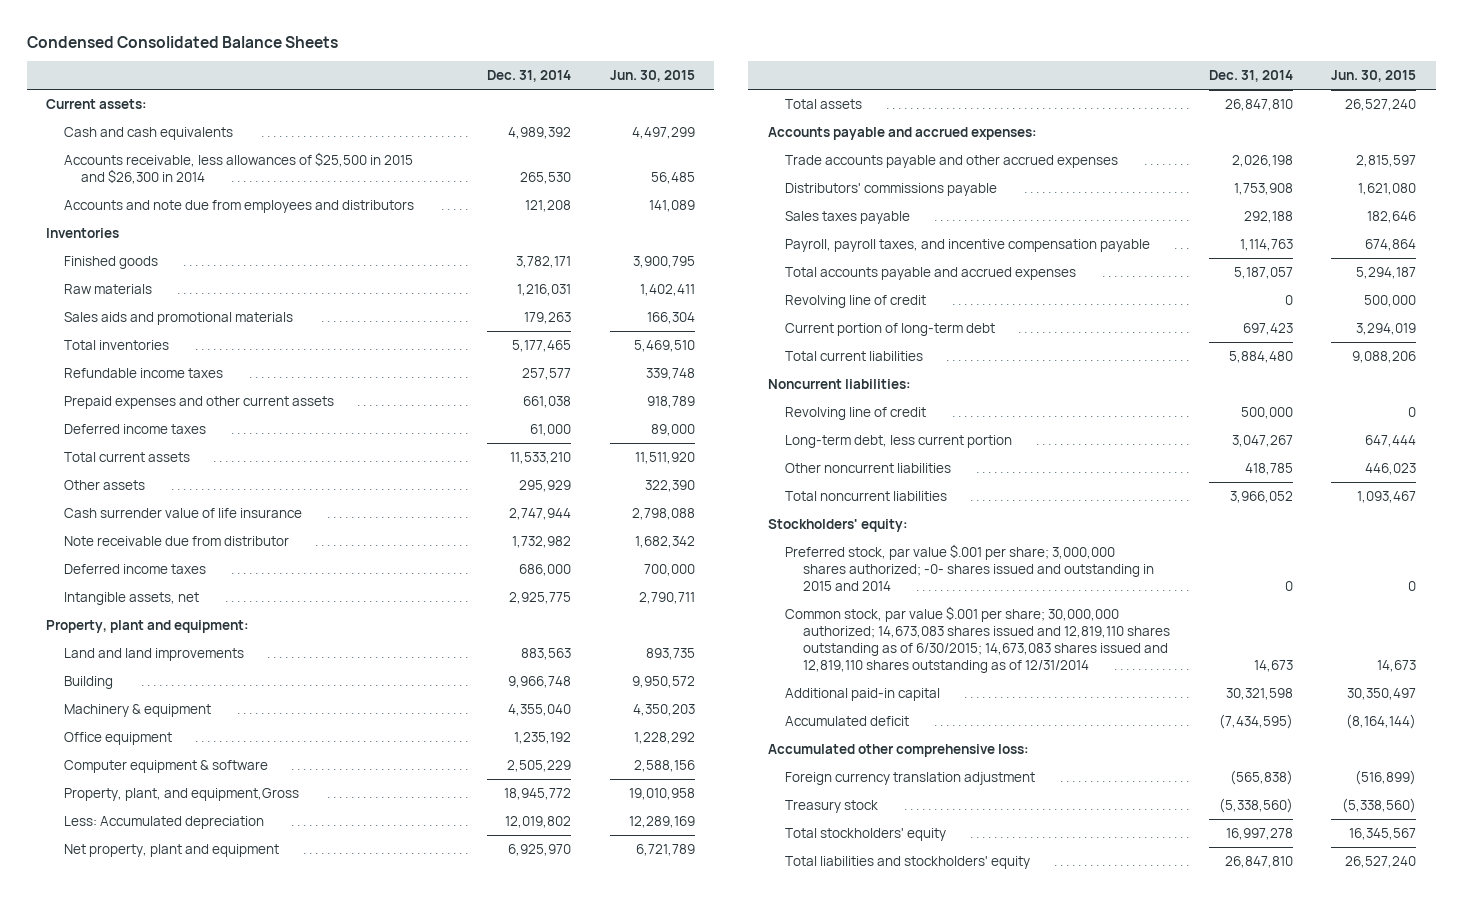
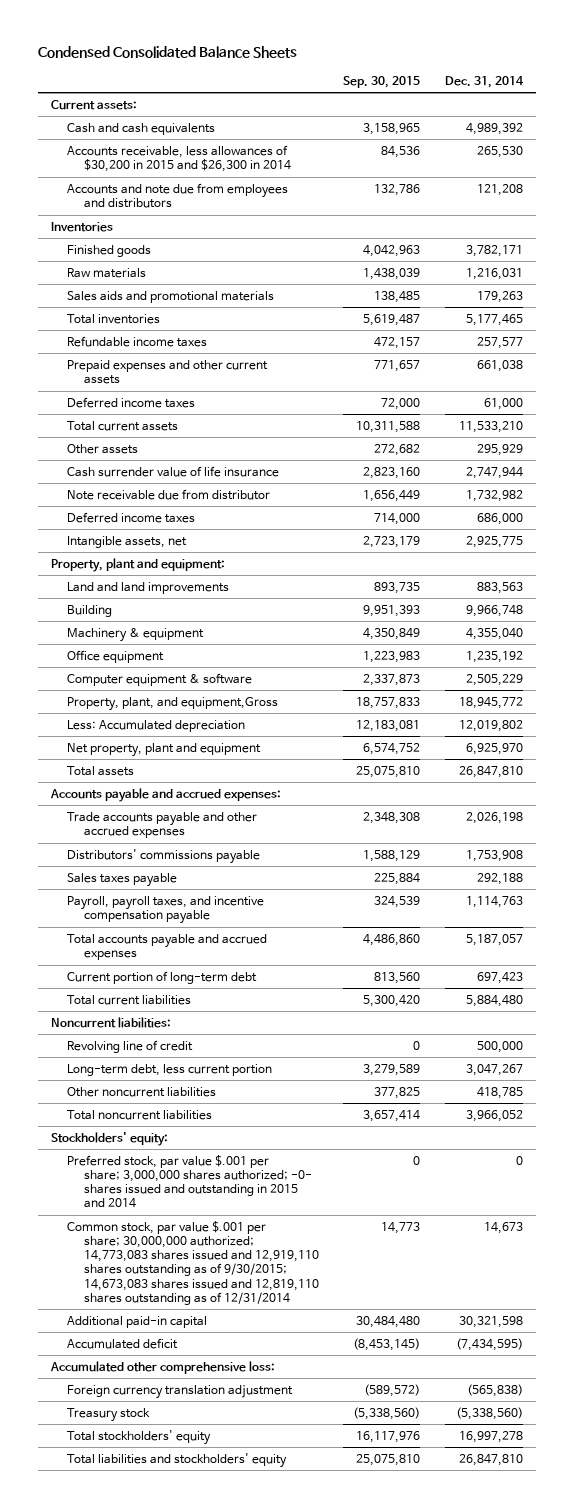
- | Dec. 31, 2014 | Jun. 30, 2015
+ | Sep. 30, 2015 | Dec. 31, 2014
- Accounts receivable, less allowances of $25,500 in 2015 and $26,300 in 2014 | 265,530 | 56,485
+ Accounts receivable, less allowances of $30,200 in 2015 and $26,300 in 2014 | 84,536 | 265,530
- Revolving line of credit | 0 | 500,000
- Common stock, par value $.001 per share; 30,000,000 authorized; 14,673,083 shares issued and 12,819,110 shares outstanding as of 6/30/2015; 14,673,083 shares issued and 12,819,110 shares outstanding as of 12/31/2014 | 14,673 | 14,673
+ Common stock, par value $.001 per share; 30,000,000 authorized; 14,773,083 shares issued and 12,919,110 shares outstanding as of 9/30/2015; 14,673,083 shares issued and 12,819,110 shares outstanding as of 12/31/2014 | 14,773 | 14,673

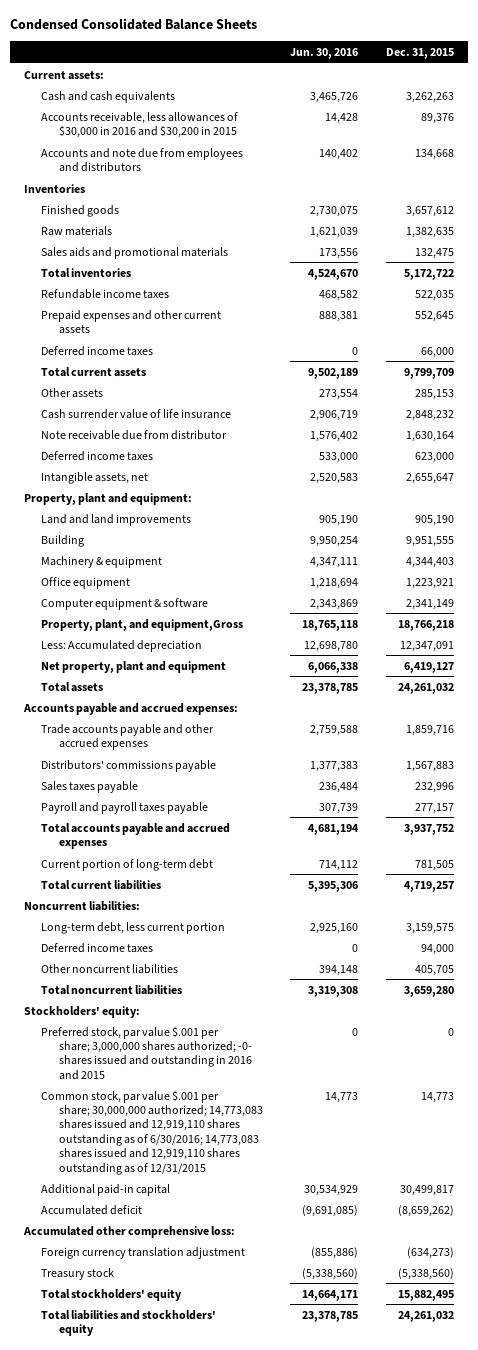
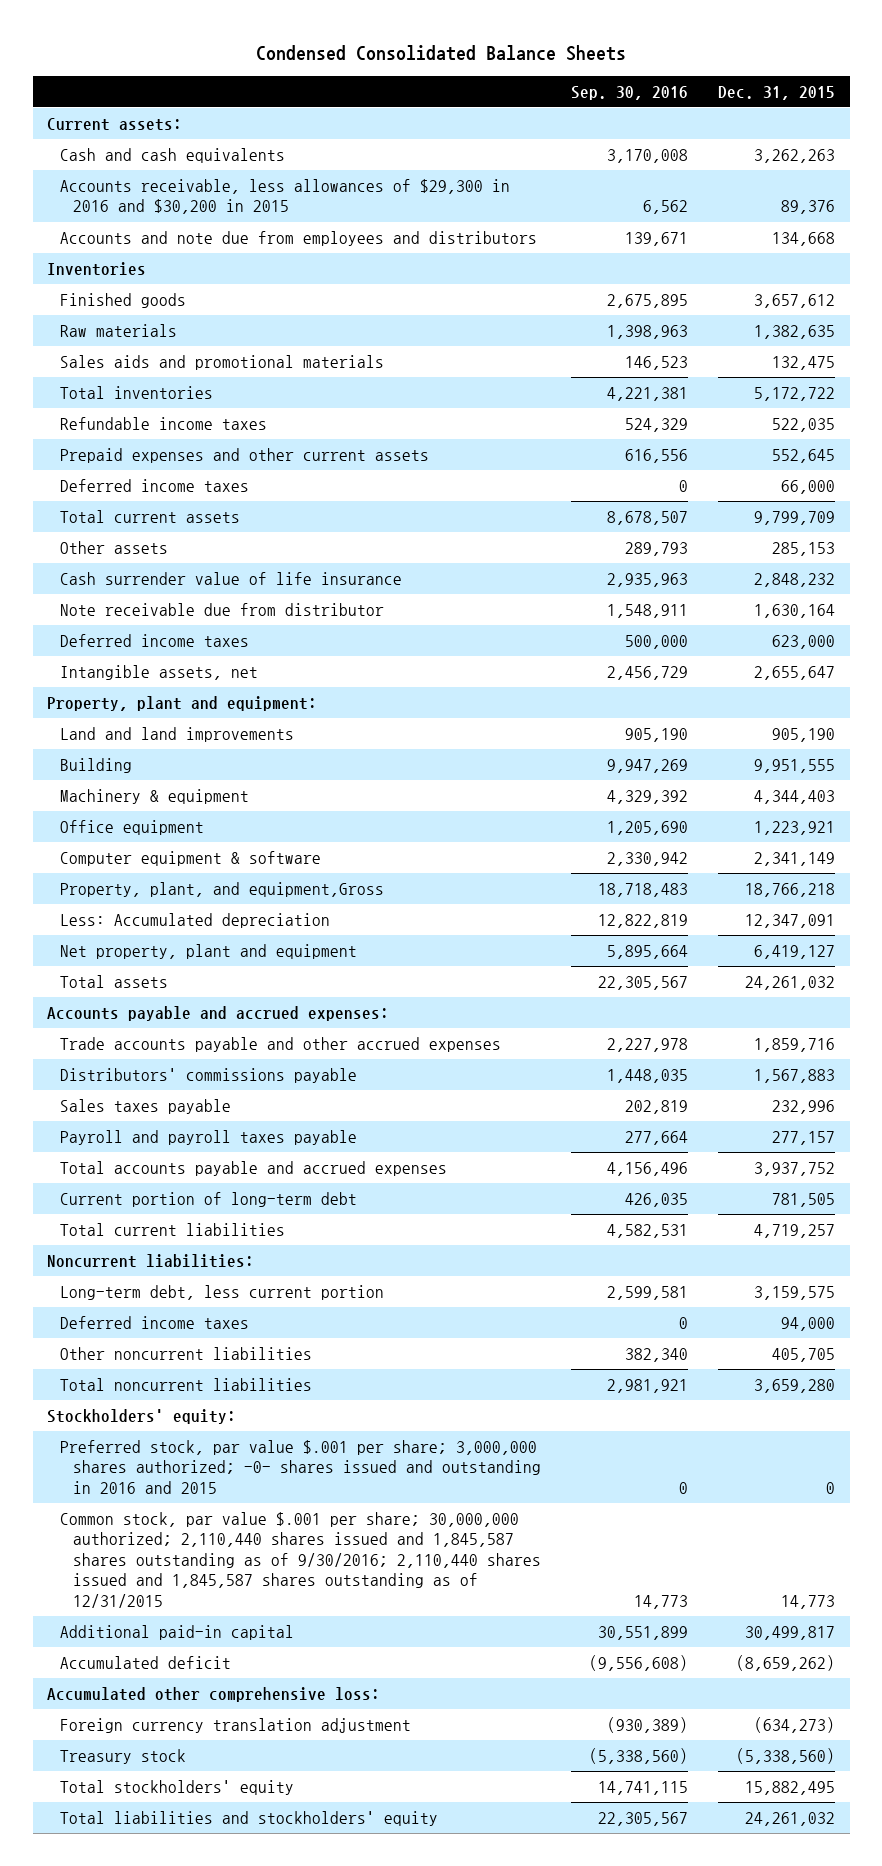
- | Jun. 30, 2016 | Dec. 31, 2015
+ | Sep. 30, 2016 | Dec. 31, 2015
- Accounts receivable, less allowances of $30,000 in 2016 and $30,200 in 2015 | 14,428 | 89,376
+ Accounts receivable, less allowances of $29,300 in 2016 and $30,200 in 2015 | 6,562 | 89,376
- Common stock, par value $.001 per share; 30,000,000 authorized; 14,773,083 shares issued and 12,919,110 shares outstanding as of 6/30/2016; 14,773,083 shares issued and 12,919,110 shares outstanding as of 12/31/2015 | 14,773 | 14,773
+ Common stock, par value $.001 per share; 30,000,000 authorized; 2,110,440 shares issued and 1,845,587 shares outstanding as of 9/30/2016; 2,110,440 shares issued and 1,845,587 shares outstanding as of 12/31/2015 | 14,773 | 14,773

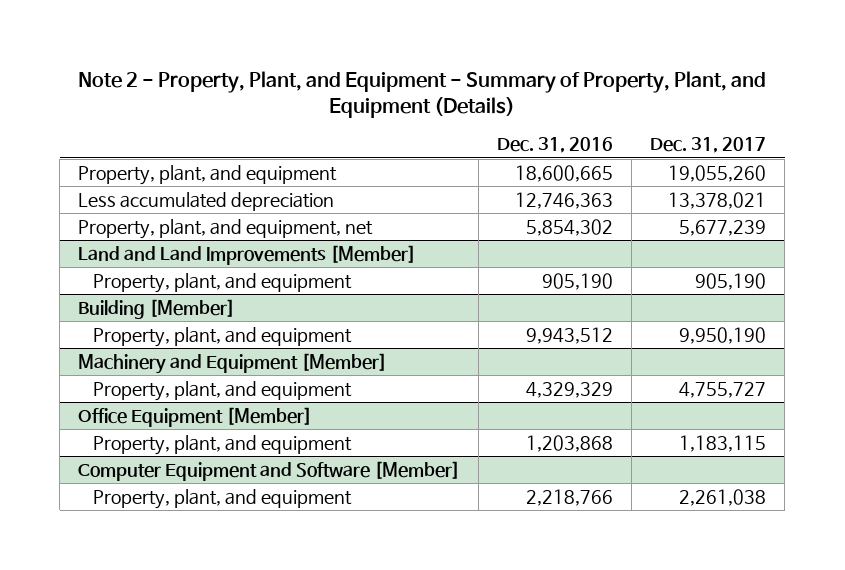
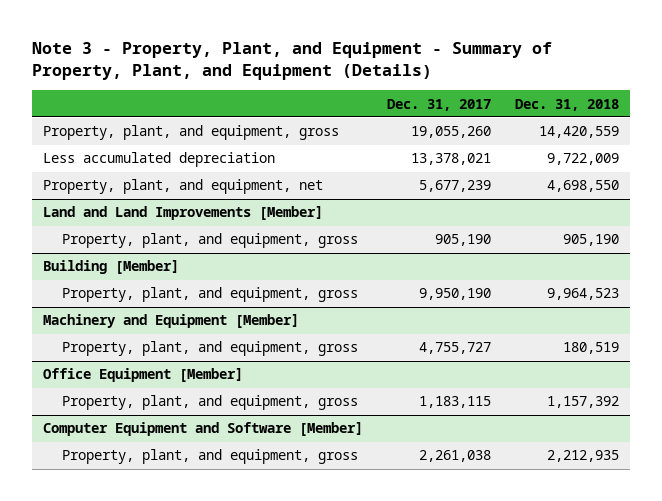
- Note 2 - Property, Plant, and Equipment - Summary of Property, Plant, and Equipment (Details)
+ Note 3 - Property, Plant, and Equipment - Summary of Property, Plant, and Equipment (Details)
- | Dec. 31, 2016 | Dec. 31, 2017
+ | Dec. 31, 2017 | Dec. 31, 2018
- Property, plant, and equipment | 18,600,665 | 19,055,260
+ Property, plant, and equipment, gross | 19,055,260 | 14,420,559
@ Land and Land Improvements [Member]
- Property, plant, and equipment | 905,190 | 905,190
+ Property, plant, and equipment, gross | 905,190 | 905,190
@ Building [Member]
- Property, plant, and equipment | 9,943,512 | 9,950,190
+ Property, plant, and equipment, gross | 9,950,190 | 9,964,523
@ Machinery and Equipment [Member]
- Property, plant, and equipment | 4,329,329 | 4,755,727
+ Property, plant, and equipment, gross | 4,755,727 | 180,519
@ Office Equipment [Member]
- Property, plant, and equipment | 1,203,868 | 1,183,115
+ Property, plant, and equipment, gross | 1,183,115 | 1,157,392
@ Computer Equipment and Software [Member]
- Property, plant, and equipment | 2,218,766 | 2,261,038
+ Property, plant, and equipment, gross | 2,261,038 | 2,212,935

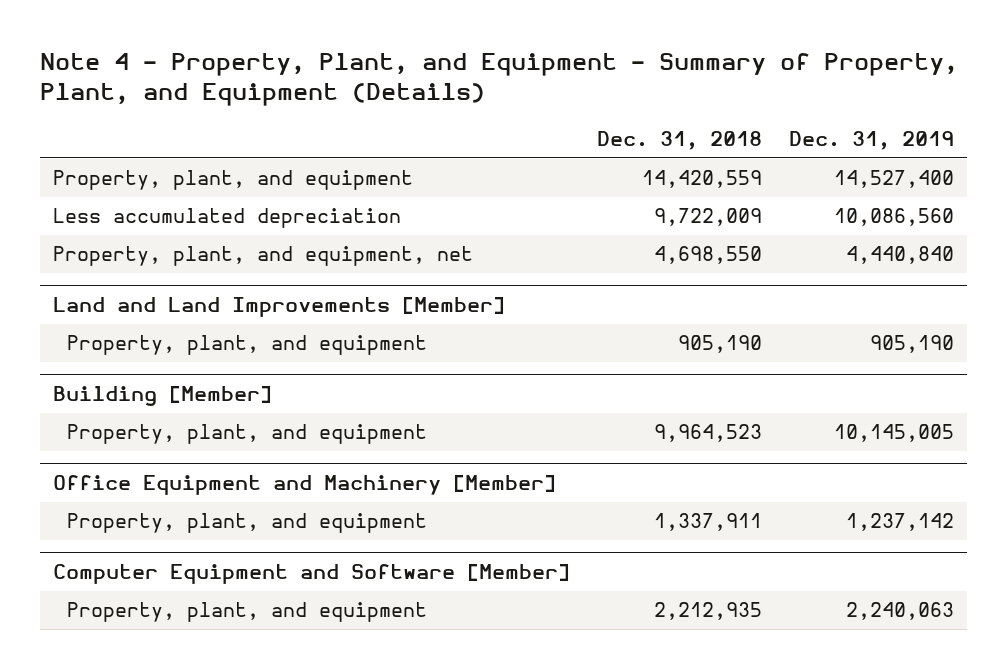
- Note 3 - Property, Plant, and Equipment - Summary of Property, Plant, and Equipment (Details)
+ Note 4 - Property, Plant, and Equipment - Summary of Property, Plant, and Equipment (Details)
- | Dec. 31, 2017 | Dec. 31, 2018
+ | Dec. 31, 2018 | Dec. 31, 2019
- Property, plant, and equipment, gross | 19,055,260 | 14,420,559
+ Property, plant, and equipment | 14,420,559 | 14,527,400
@ Land and Land Improvements [Member]
- Property, plant, and equipment, gross | 905,190 | 905,190
+ Property, plant, and equipment | 905,190 | 905,190
@ Building [Member]
- Property, plant, and equipment, gross | 9,950,190 | 9,964,523
- Machinery and Equipment [Member]
- Property, plant, and equipment, gross | 4,755,727 | 180,519
- Office Equipment [Member]
- Property, plant, and equipment, gross | 1,183,115 | 1,157,392
@ Building [Member]
+ Property, plant, and equipment | 9,964,523 | 10,145,005
+ Office Equipment and Machinery [Member]
+ Property, plant, and equipment | 1,337,911 | 1,237,142
@ Computer Equipment and Software [Member]
- Property, plant, and equipment, gross | 2,261,038 | 2,212,935
+ Property, plant, and equipment | 2,212,935 | 2,240,063

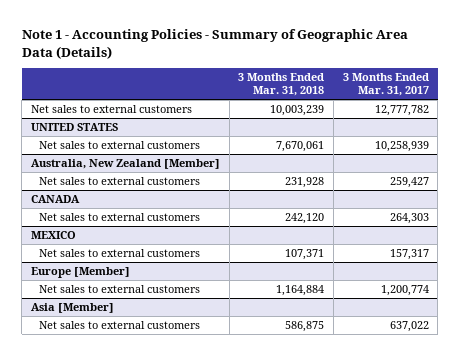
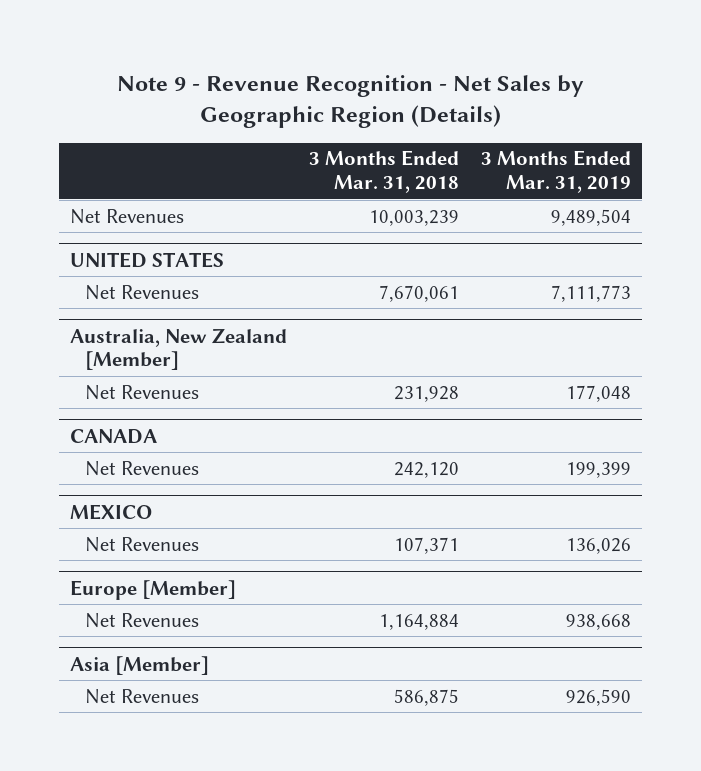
- Note 1 - Accounting Policies - Summary of Geographic Area Data (Details)
+ Note 9 - Revenue Recognition - Net Sales by Geographic Region (Details)
- | 3 Months Ended Mar. 31, 2018 | 3 Months Ended Mar. 31, 2017
+ | 3 Months Ended Mar. 31, 2018 | 3 Months Ended Mar. 31, 2019
- Net sales to external customers | 10,003,239 | 12,777,782
+ Net Revenues | 10,003,239 | 9,489,504
@ UNITED STATES
- Net sales to external customers | 7,670,061 | 10,258,939
+ Net Revenues | 7,670,061 | 7,111,773
@ Australia, New Zealand [Member]
- Net sales to external customers | 231,928 | 259,427
+ Net Revenues | 231,928 | 177,048
@ CANADA
- Net sales to external customers | 242,120 | 264,303
+ Net Revenues | 242,120 | 199,399
@ MEXICO
- Net sales to external customers | 107,371 | 157,317
+ Net Revenues | 107,371 | 136,026
@ Europe [Member]
- Net sales to external customers | 1,164,884 | 1,200,774
+ Net Revenues | 1,164,884 | 938,668
@ Asia [Member]
- Net sales to external customers | 586,875 | 637,022
+ Net Revenues | 586,875 | 926,590

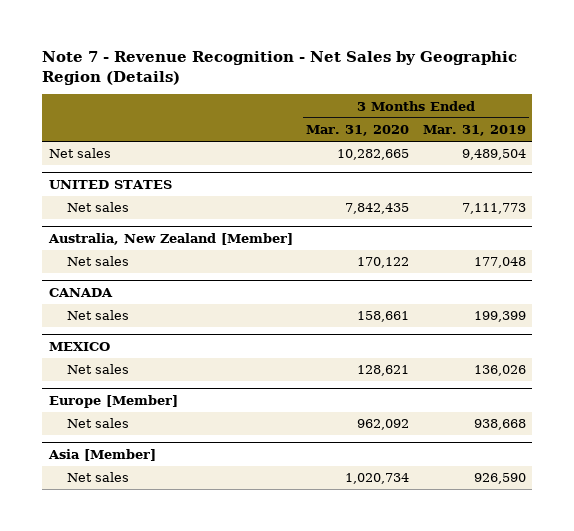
- Note 9 - Revenue Recognition - Net Sales by Geographic Region (Details)
+ Note 7 - Revenue Recognition - Net Sales by Geographic Region (Details)
- | 3 Months Ended Mar. 31, 2018 | 3 Months Ended Mar. 31, 2019
+ | 3 Months Ended Mar. 31, 2020 | 3 Months Ended Mar. 31, 2019
- Net Revenues | 10,003,239 | 9,489,504
+ Net sales | 10,282,665 | 9,489,504
@ UNITED STATES
- Net Revenues | 7,670,061 | 7,111,773
+ Net sales | 7,842,435 | 7,111,773
@ Australia, New Zealand [Member]
- Net Revenues | 231,928 | 177,048
+ Net sales | 170,122 | 177,048
@ CANADA
- Net Revenues | 242,120 | 199,399
+ Net sales | 158,661 | 199,399
@ MEXICO
- Net Revenues | 107,371 | 136,026
+ Net sales | 128,621 | 136,026
@ Europe [Member]
- Net Revenues | 1,164,884 | 938,668
+ Net sales | 962,092 | 938,668
@ Asia [Member]
- Net Revenues | 586,875 | 926,590
+ Net sales | 1,020,734 | 926,590

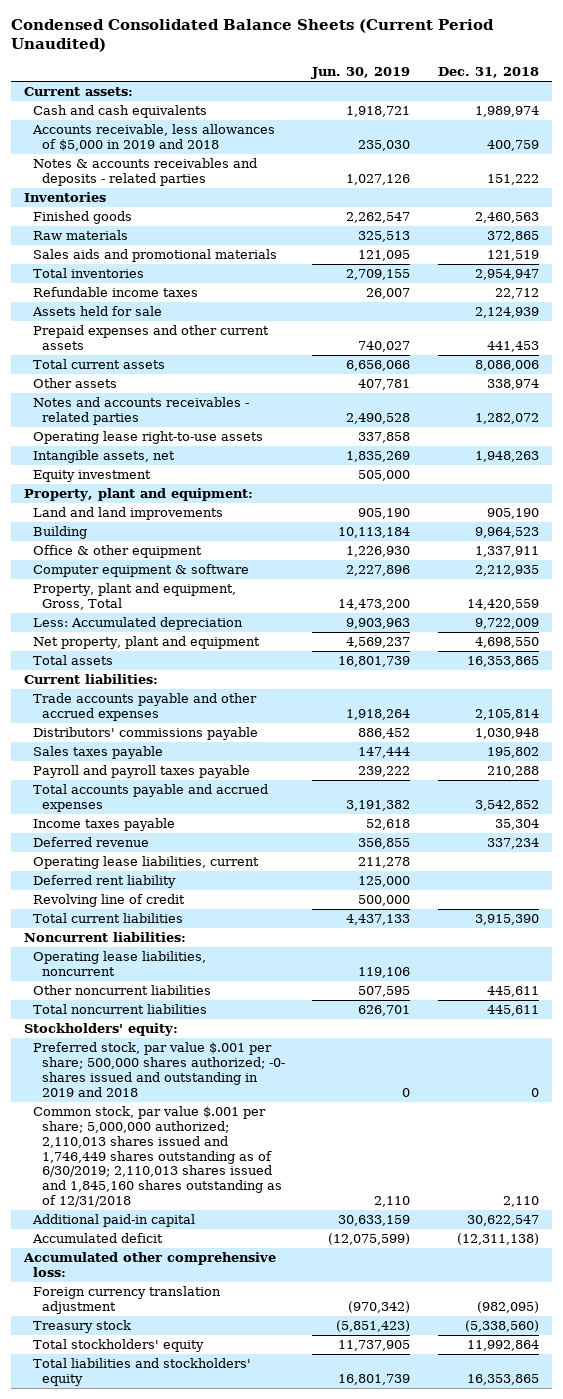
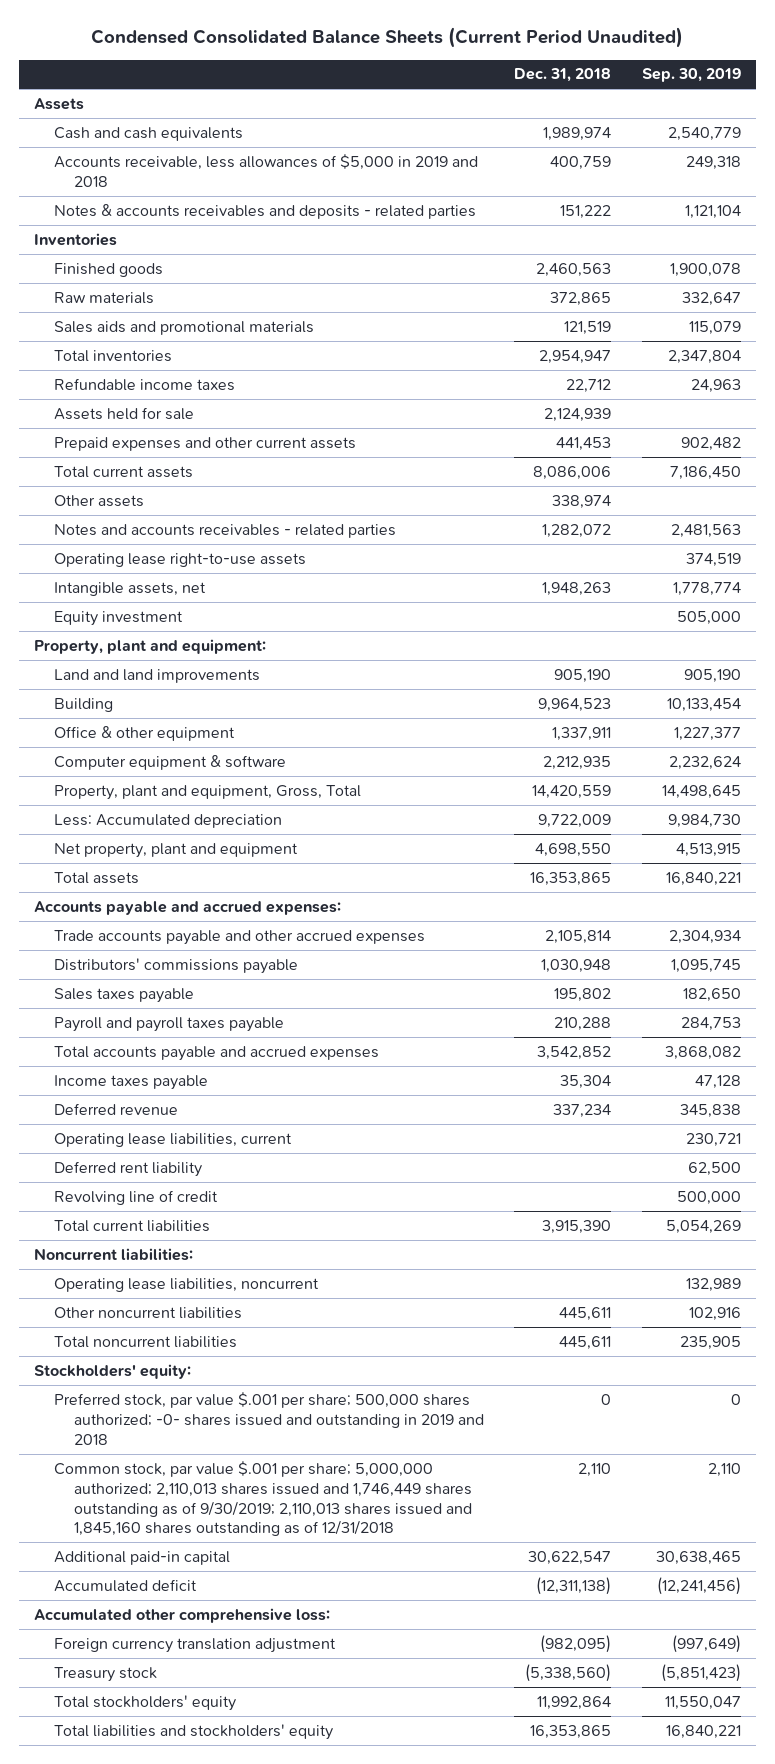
- | Jun. 30, 2019 | Dec. 31, 2018
+ | Dec. 31, 2018 | Sep. 30, 2019
- Current assets:
+ Assets
- Current liabilities:
+ Accounts payable and accrued expenses:
- Common stock, par value $.001 per share; 5,000,000 authorized; 2,110,013 shares issued and 1,746,449 shares outstanding as of 6/30/2019; 2,110,013 shares issued and 1,845,160 shares outstanding as of 12/31/2018 | 2,110 | 2,110
+ Common stock, par value $.001 per share; 5,000,000 authorized; 2,110,013 shares issued and 1,746,449 shares outstanding as of 9/30/2019; 2,110,013 shares issued and 1,845,160 shares outstanding as of 12/31/2018 | 2,110 | 2,110

